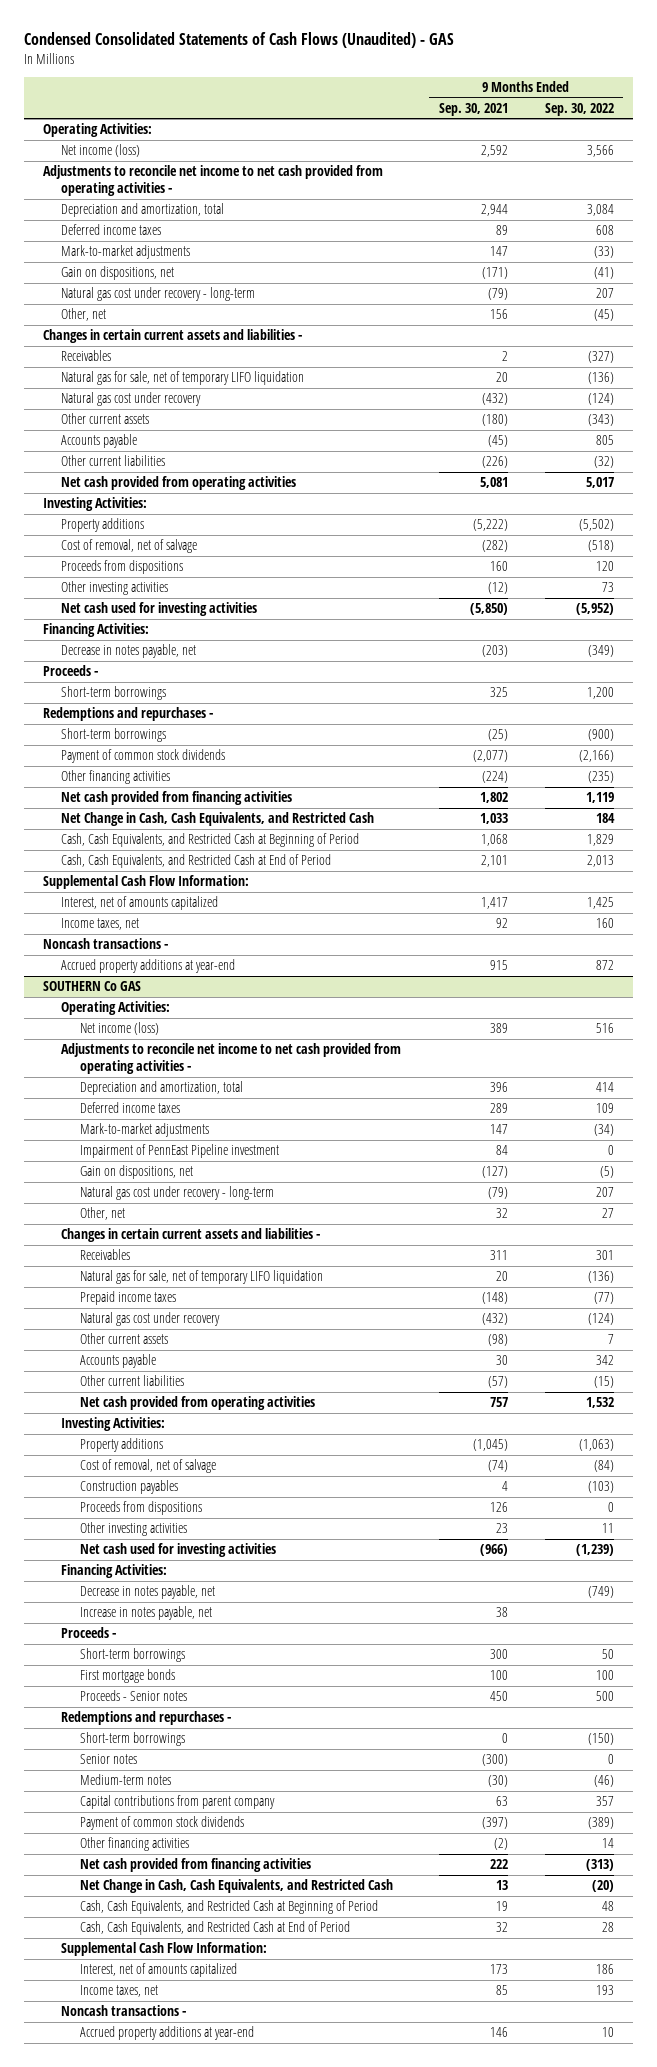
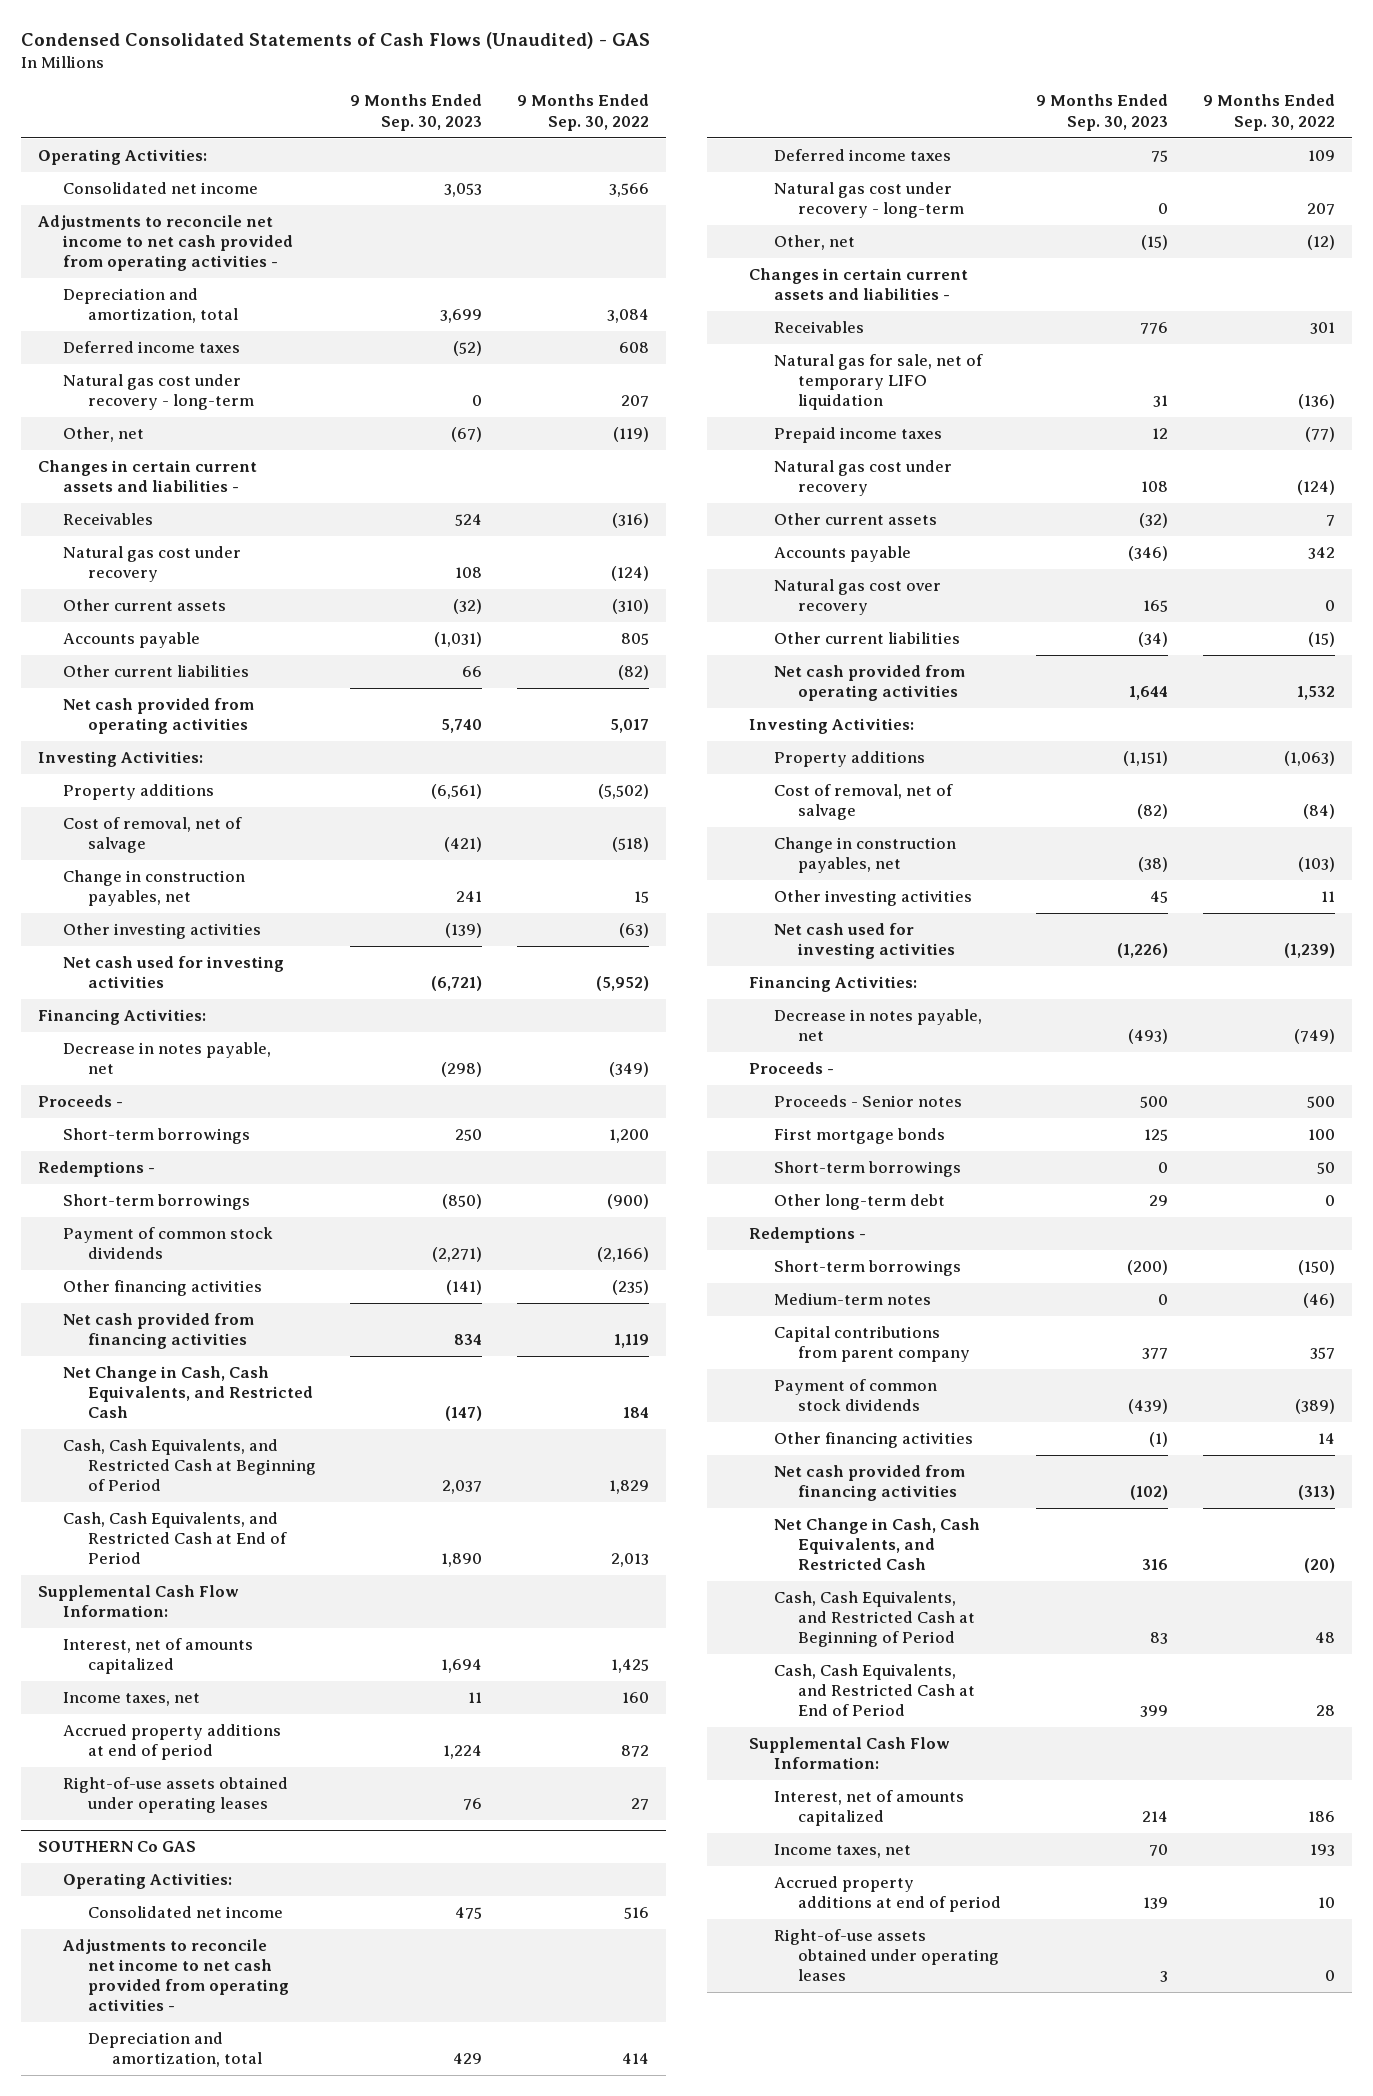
- | 9 Months Ended Sep. 30, 2021 | 9 Months Ended Sep. 30, 2022
+ | 9 Months Ended Sep. 30, 2023 | 9 Months Ended Sep. 30, 2022
- Net income (loss) | 2,592 | 3,566
+ Consolidated net income | 3,053 | 3,566
- Mark-to-market adjustments | 147 | (33)
- Gain on dispositions, net | (171) | (41)
- Other, net | 156 | (45)
+ Other, net | (67) | (119)
- Receivables | 2 | (327)
- Natural gas for sale, net of temporary LIFO liquidation | 20 | (136)
+ Receivables | 524 | (316)
- Other current assets | (180) | (343)
+ Other current assets | (32) | (310)
- Other current liabilities | (226) | (32)
+ Other current liabilities | 66 | (82)
- Proceeds from dispositions | 160 | 120
- Other investing activities | (12) | 73
+ Change in construction payables, net | 241 | 15
+ Other investing activities | (139) | (63)
- Redemptions and repurchases -
+ Redemptions -
- Noncash transactions -
- Accrued property additions at year-end | 915 | 872
+ Accrued property additions at end of period | 1,224 | 872
+ Right-of-use assets obtained under operating leases | 76 | 27
@ SOUTHERN Co GAS
- Net income (loss) | 389 | 516
+ Consolidated net income | 475 | 516
- Mark-to-market adjustments | 147 | (34)
- Impairment of PennEast Pipeline investment | 84 | 0
- Gain on dispositions, net | (127) | (5)
- Other, net | 32 | 27
+ Other, net | (15) | (12)
+ Natural gas cost over recovery | 165 | 0
- Construction payables | 4 | (103)
- Proceeds from dispositions | 126 | 0
+ Change in construction payables, net | (38) | (103)
- Increase in notes payable, net | 38 |
- Redemptions and repurchases -
moved down: First mortgage bonds | 125 | 100
moved down: Short-term borrowings | 0 | 50
+ Other long-term debt | 29 | 0
+ Redemptions -
- Senior notes | (300) | 0
- Noncash transactions -
- Accrued property additions at year-end | 146 | 10
+ Accrued property additions at end of period | 139 | 10
+ Right-of-use assets obtained under operating leases | 3 | 0

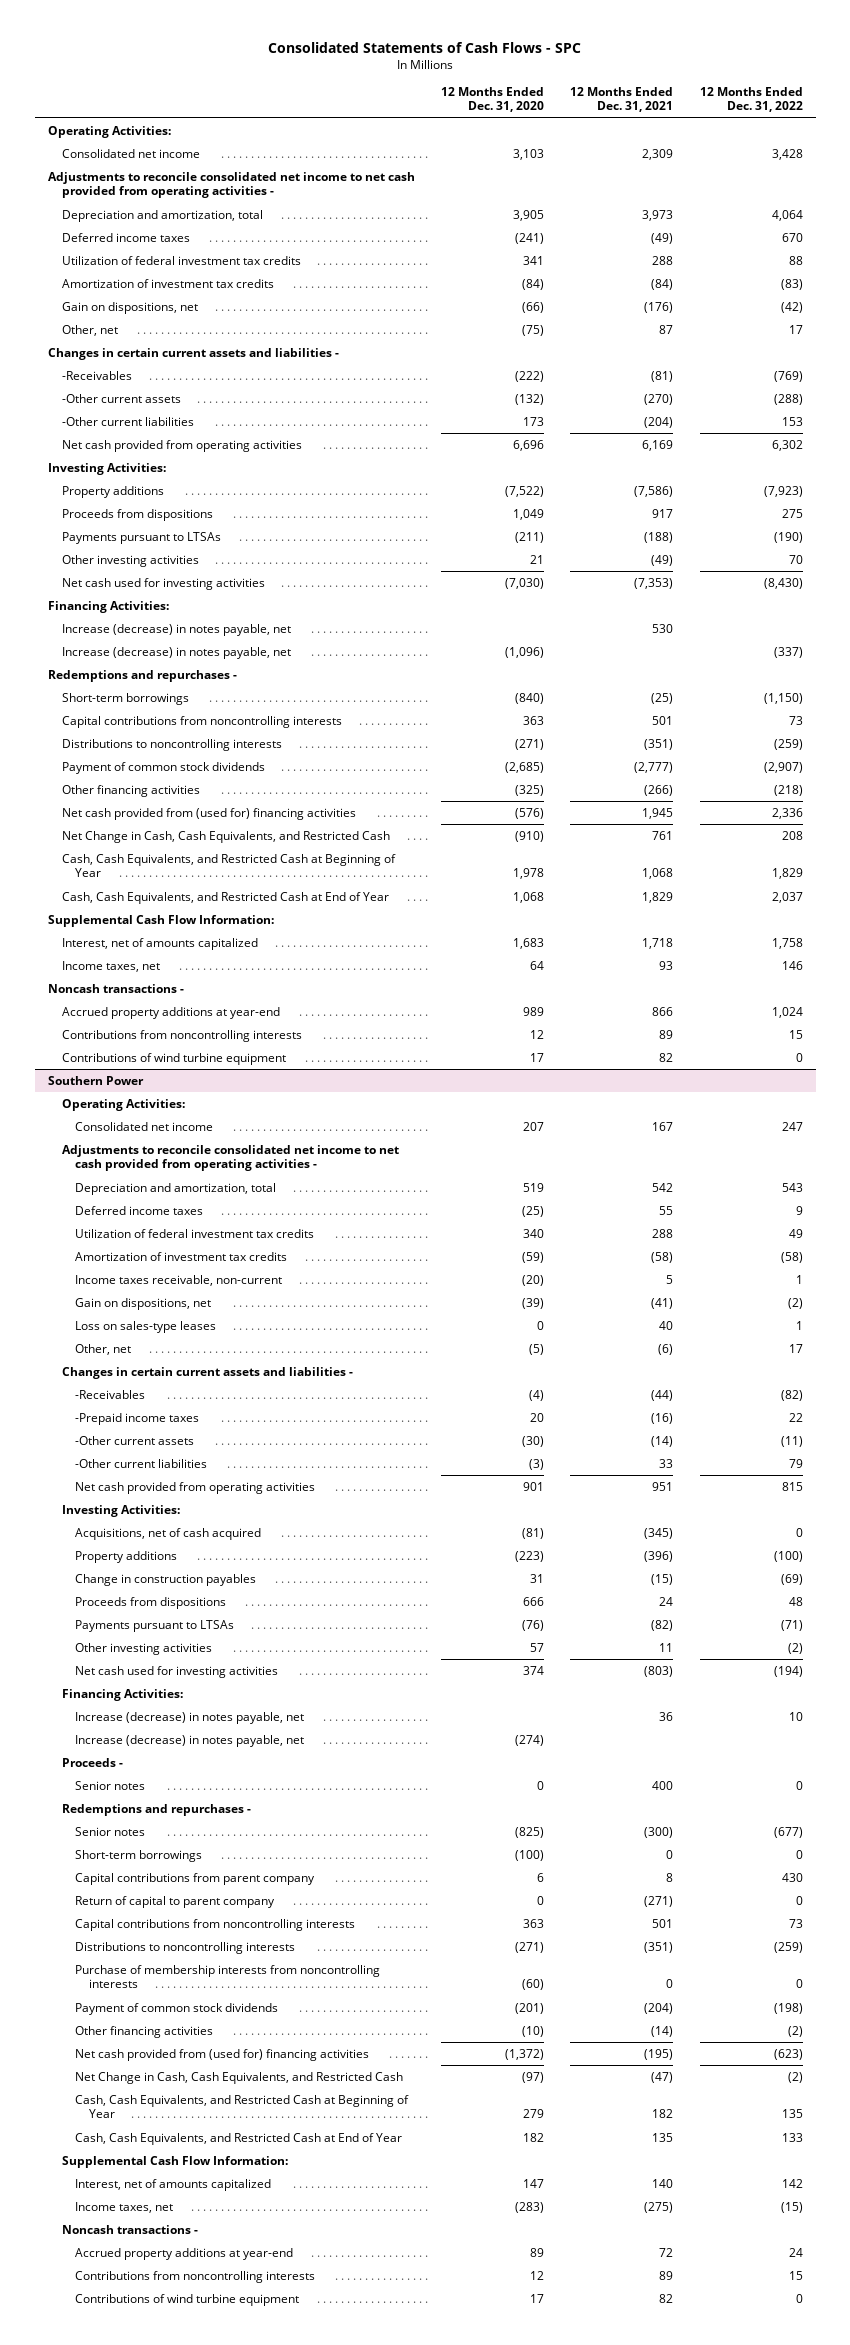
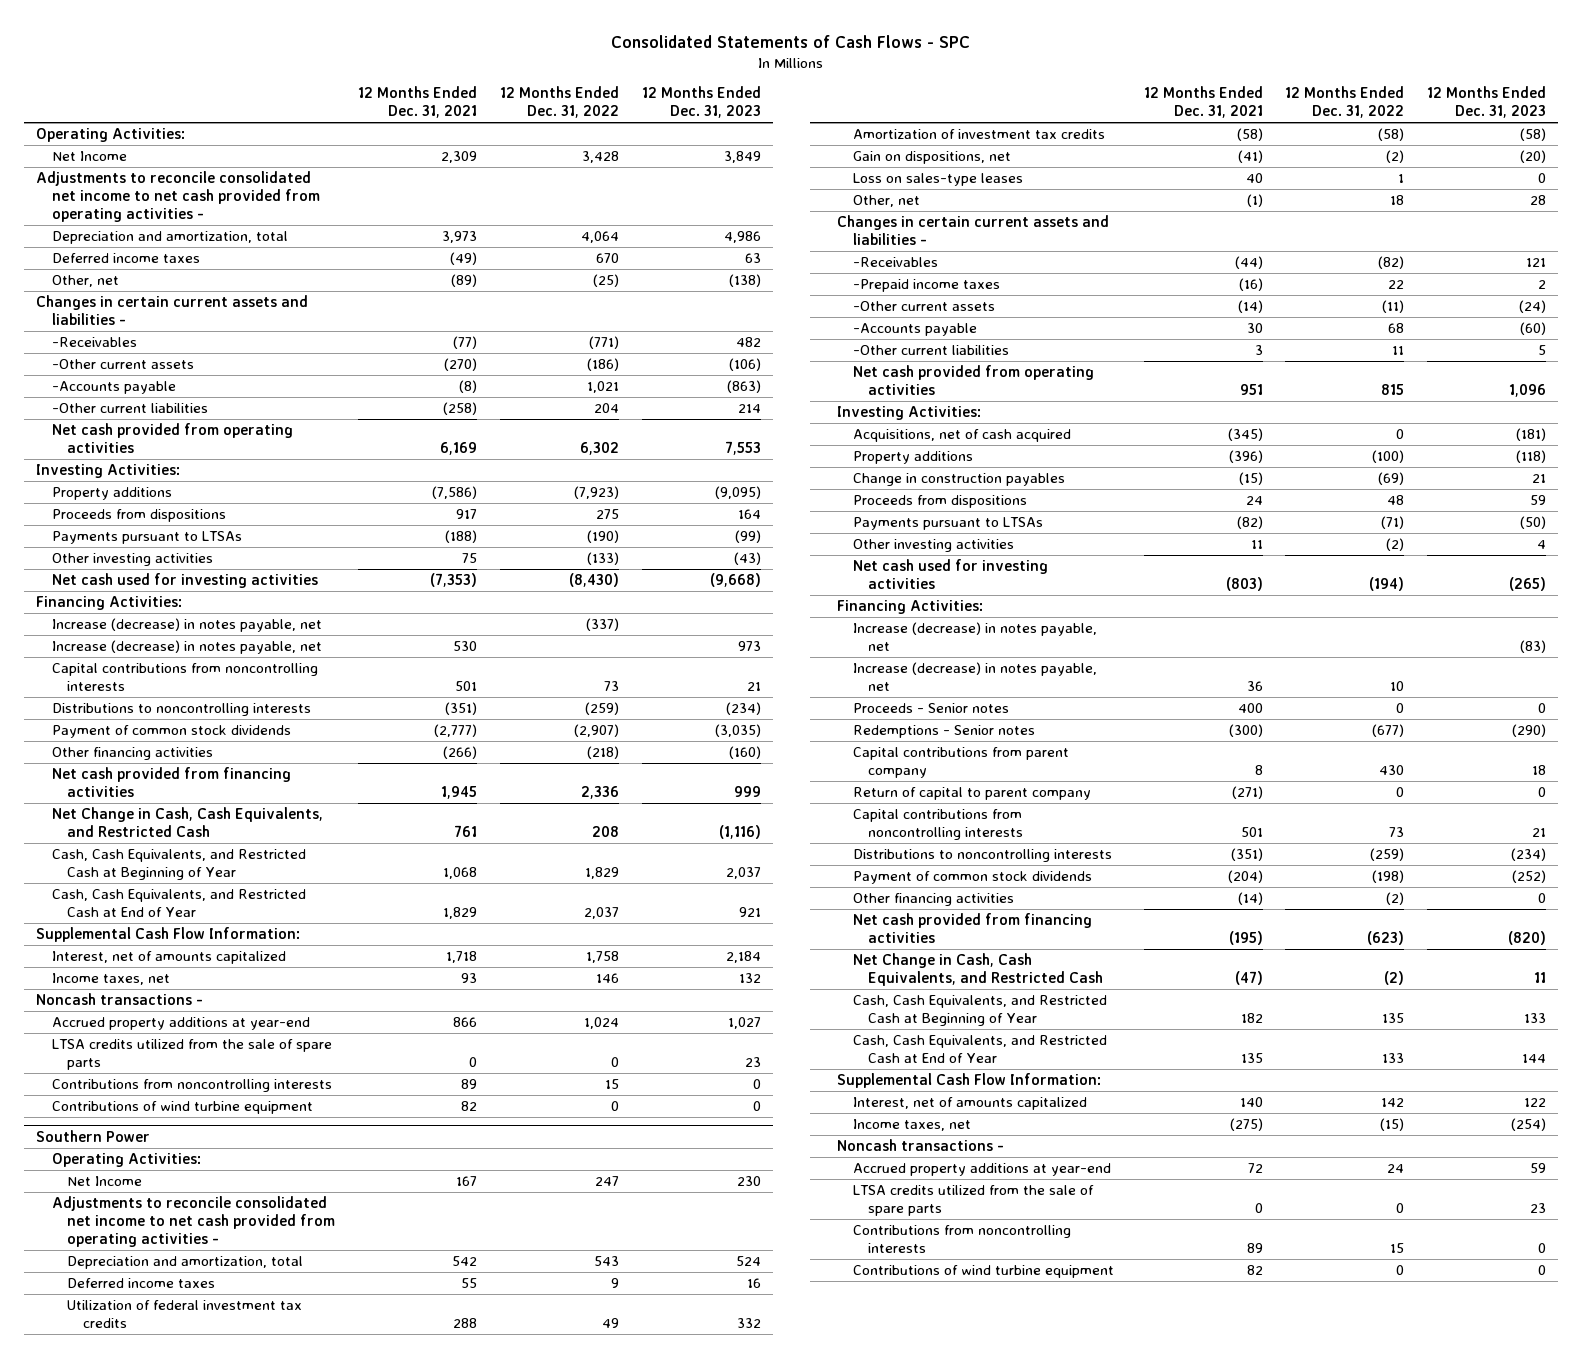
- | 12 Months Ended Dec. 31, 2020 | 12 Months Ended Dec. 31, 2021 | 12 Months Ended Dec. 31, 2022
+ | 12 Months Ended Dec. 31, 2021 | 12 Months Ended Dec. 31, 2022 | 12 Months Ended Dec. 31, 2023
- Consolidated net income | 3,103 | 2,309 | 3,428
+ Net Income | 2,309 | 3,428 | 3,849
- Utilization of federal investment tax credits | 341 | 288 | 88
- Amortization of investment tax credits | (84) | (84) | (83)
- Gain on dispositions, net | (66) | (176) | (42)
- Other, net | (75) | 87 | 17
+ Other, net | (89) | (25) | (138)
- -Receivables | (222) | (81) | (769)
- -Other current assets | (132) | (270) | (288)
- -Other current liabilities | 173 | (204) | 153
+ -Receivables | (77) | (771) | 482
+ -Other current assets | (270) | (186) | (106)
+ -Accounts payable | (8) | 1,021 | (863)
+ -Other current liabilities | (258) | 204 | 214
- Other investing activities | 21 | (49) | 70
+ Other investing activities | 75 | (133) | (43)
- Redemptions and repurchases -
- Short-term borrowings | (840) | (25) | (1,150)
moved down: Increase (decrease) in notes payable, net | 530 | | 973
- Net cash provided from (used for) financing activities | (576) | 1,945 | 2,336
+ Net cash provided from financing activities | 1,945 | 2,336 | 999
+ LTSA credits utilized from the sale of spare parts | 0 | 0 | 23
@ Southern Power
- Consolidated net income | 207 | 167 | 247
+ Net Income | 167 | 247 | 230
- Income taxes receivable, non-current | (20) | 5 | 1
- Other, net | (5) | (6) | 17
+ Other, net | (1) | 18 | 28
- -Other current liabilities | (3) | 33 | 79
+ -Accounts payable | 30 | 68 | (60)
+ -Other current liabilities | 3 | 11 | 5
- Proceeds -
- Senior notes | 0 | 400 | 0
- Redemptions and repurchases -
- Senior notes | (825) | (300) | (677)
- Short-term borrowings | (100) | 0 | 0
moved down: Increase (decrease) in notes payable, net | 36 | 10 |
+ Proceeds - Senior notes | 400 | 0 | 0
+ Redemptions - Senior notes | (300) | (677) | (290)
- Purchase of membership interests from noncontrolling interests | (60) | 0 | 0
- Net cash provided from (used for) financing activities | (1,372) | (195) | (623)
+ Net cash provided from financing activities | (195) | (623) | (820)
+ LTSA credits utilized from the sale of spare parts | 0 | 0 | 23

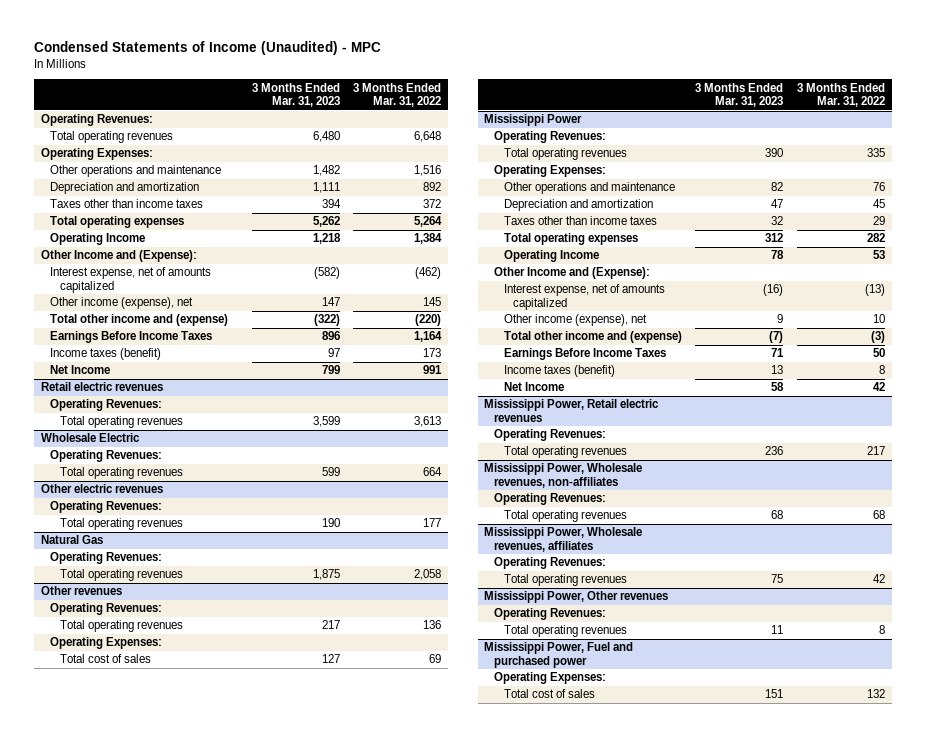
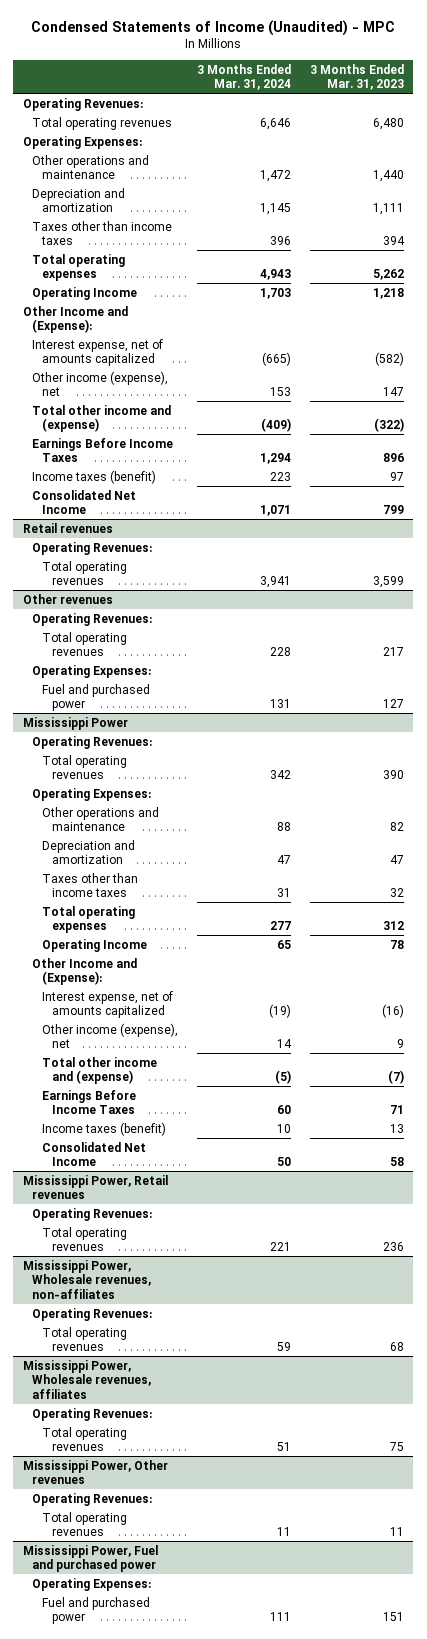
- | 3 Months Ended Mar. 31, 2023 | 3 Months Ended Mar. 31, 2022
+ | 3 Months Ended Mar. 31, 2024 | 3 Months Ended Mar. 31, 2023
- Other operations and maintenance | 1,482 | 1,516
+ Other operations and maintenance | 1,472 | 1,440
- Net Income | 799 | 991
- Retail electric revenues
+ Consolidated Net Income | 1,071 | 799
+ Retail revenues
- Wholesale Electric
- Operating Revenues:
- Total operating revenues | 599 | 664
- Other electric revenues
- Operating Revenues:
- Total operating revenues | 190 | 177
- Natural Gas
- Operating Revenues:
- Total operating revenues | 1,875 | 2,058
@ Other revenues
- Total cost of sales | 127 | 69
+ Fuel and purchased power | 131 | 127
@ Mississippi Power
- Net Income | 58 | 42
- Mississippi Power, Retail electric revenues
@ Mississippi Power
+ Consolidated Net Income | 50 | 58
+ Mississippi Power, Retail revenues
@ Mississippi Power, Fuel and purchased power
- Total cost of sales | 151 | 132
+ Fuel and purchased power | 111 | 151

